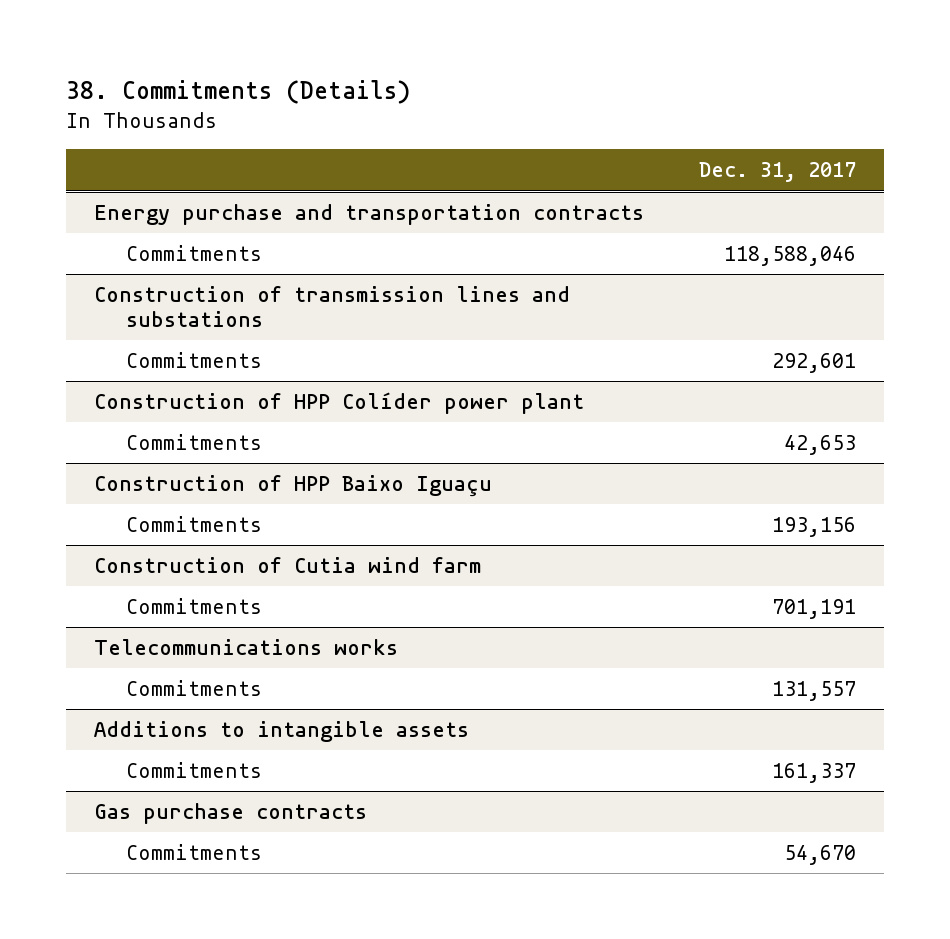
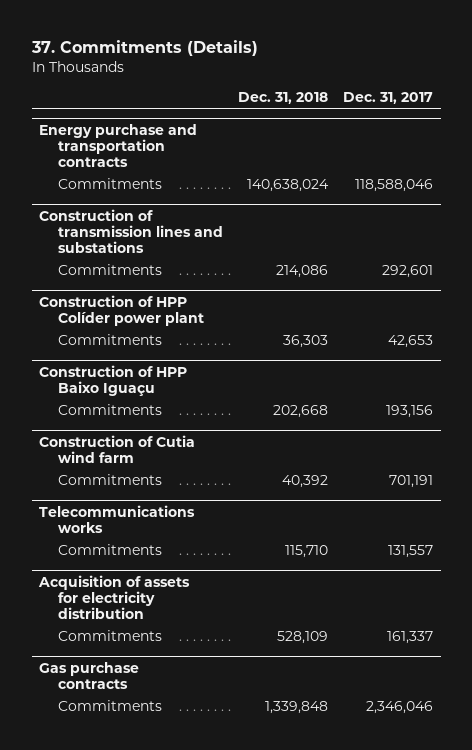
- 38. Commitments (Details)
+ 37. Commitments (Details)
- | Dec. 31, 2017
+ | Dec. 31, 2018 | Dec. 31, 2017
- Additions to intangible assets
+ Acquisition of assets for electricity distribution
@ Gas purchase contracts
- Commitments | 54,670
+ Commitments | 1,339,848 | 2,346,046

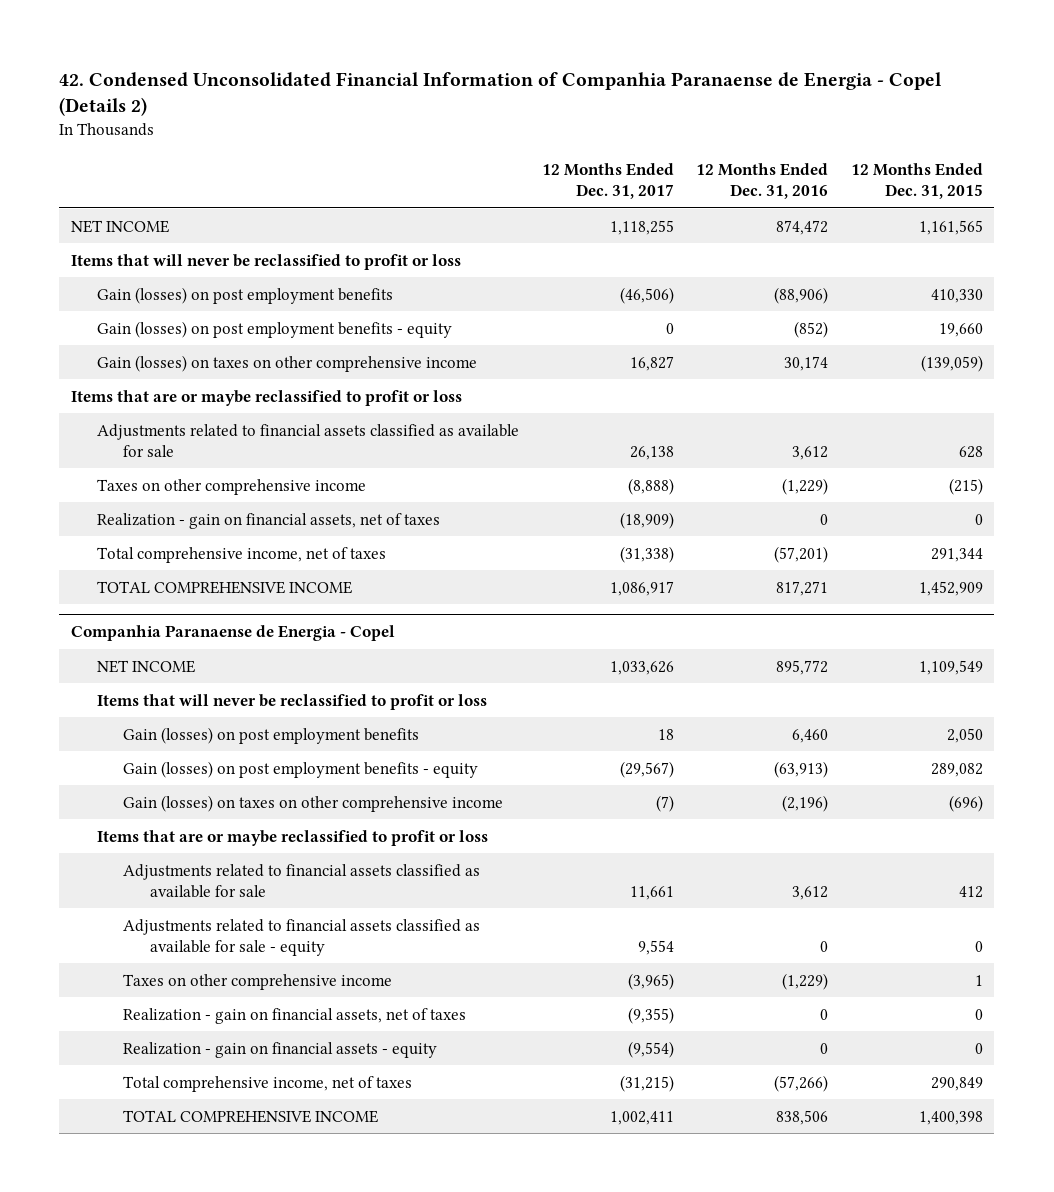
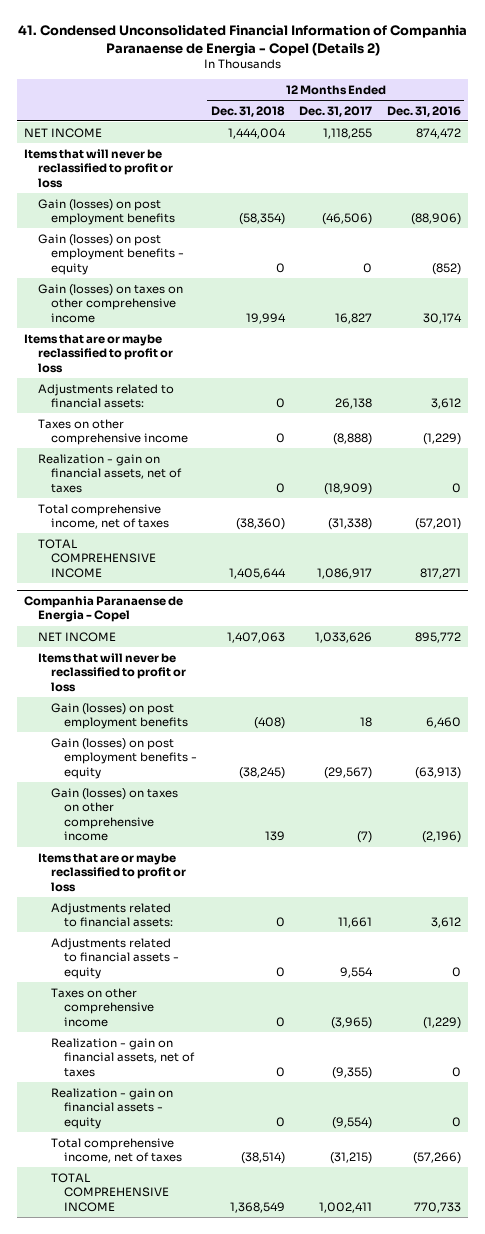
- 42. Condensed Unconsolidated Financial Information of Companhia Paranaense de Energia - Copel (Details 2)
+ 41. Condensed Unconsolidated Financial Information of Companhia Paranaense de Energia - Copel (Details 2)
- | 12 Months Ended Dec. 31, 2017 | 12 Months Ended Dec. 31, 2016 | 12 Months Ended Dec. 31, 2015
+ | 12 Months Ended Dec. 31, 2018 | 12 Months Ended Dec. 31, 2017 | 12 Months Ended Dec. 31, 2016
- Adjustments related to financial assets classified as available for sale | 26,138 | 3,612 | 628
+ Adjustments related to financial assets: | 0 | 26,138 | 3,612
@ Companhia Paranaense de Energia - Copel
- Adjustments related to financial assets classified as available for sale | 11,661 | 3,612 | 412
- Adjustments related to financial assets classified as available for sale - equity | 9,554 | 0 | 0
+ Adjustments related to financial assets: | 0 | 11,661 | 3,612
+ Adjustments related to financial assets - equity | 0 | 9,554 | 0
- TOTAL COMPREHENSIVE INCOME | 1,002,411 | 838,506 | 1,400,398
+ TOTAL COMPREHENSIVE INCOME | 1,368,549 | 1,002,411 | 770,733

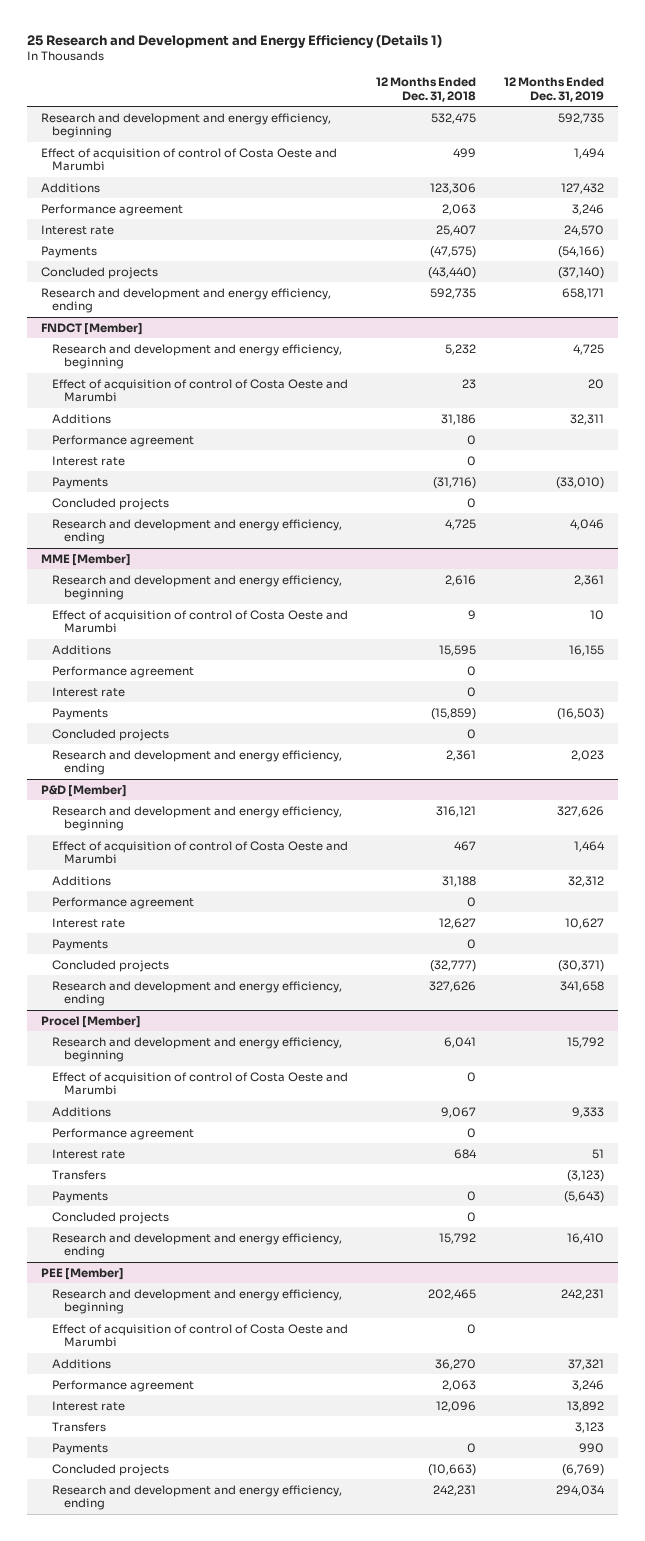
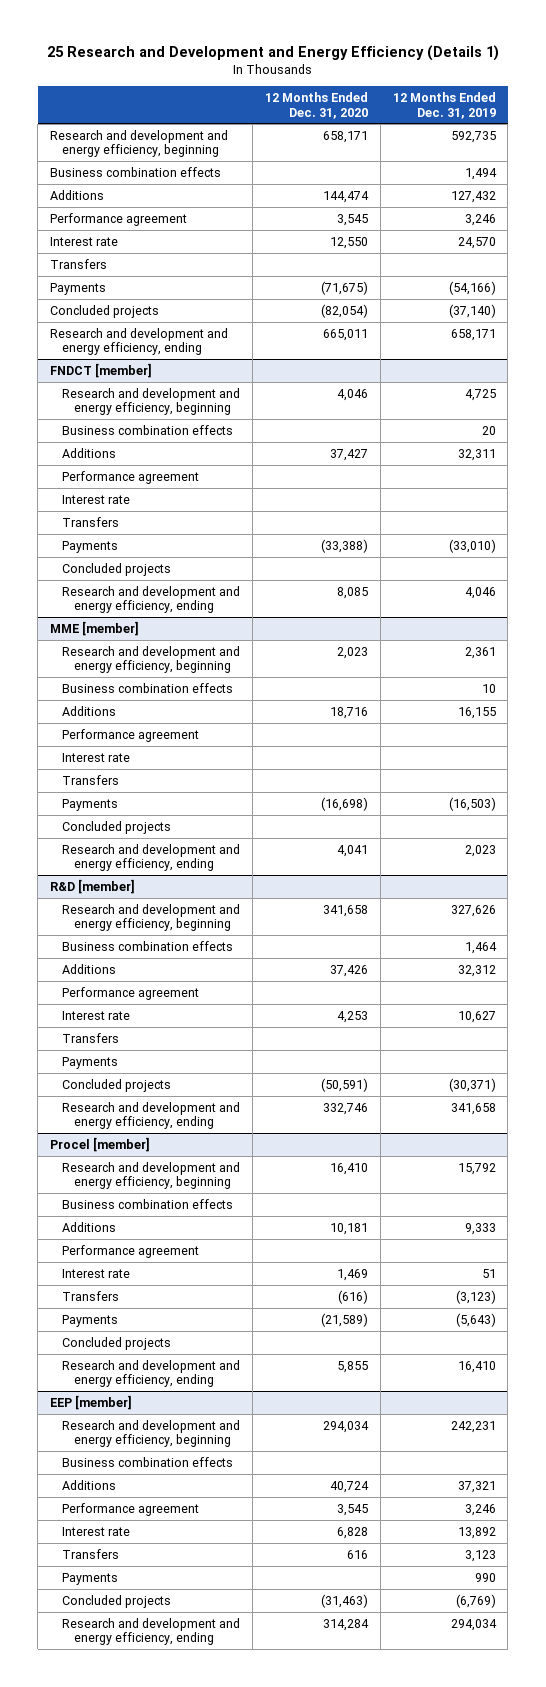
- | 12 Months Ended Dec. 31, 2018 | 12 Months Ended Dec. 31, 2019
+ | 12 Months Ended Dec. 31, 2020 | 12 Months Ended Dec. 31, 2019
- Effect of acquisition of control of Costa Oeste and Marumbi | 499 | 1,494
+ Business combination effects | | 1,494
+ Transfers
- FNDCT [Member]
+ FNDCT [member]
- Effect of acquisition of control of Costa Oeste and Marumbi | 23 | 20
+ Business combination effects | | 20
+ Transfers
- MME [Member]
+ MME [member]
- Effect of acquisition of control of Costa Oeste and Marumbi | 9 | 10
+ Business combination effects | | 10
+ Transfers
- P&D [Member]
+ R&D [member]
- Effect of acquisition of control of Costa Oeste and Marumbi | 467 | 1,464
+ Business combination effects | | 1,464
+ Transfers
- Procel [Member]
+ Procel [member]
- Effect of acquisition of control of Costa Oeste and Marumbi | 0 |
+ Business combination effects
- PEE [Member]
+ EEP [member]
- Effect of acquisition of control of Costa Oeste and Marumbi | 0 |
+ Business combination effects

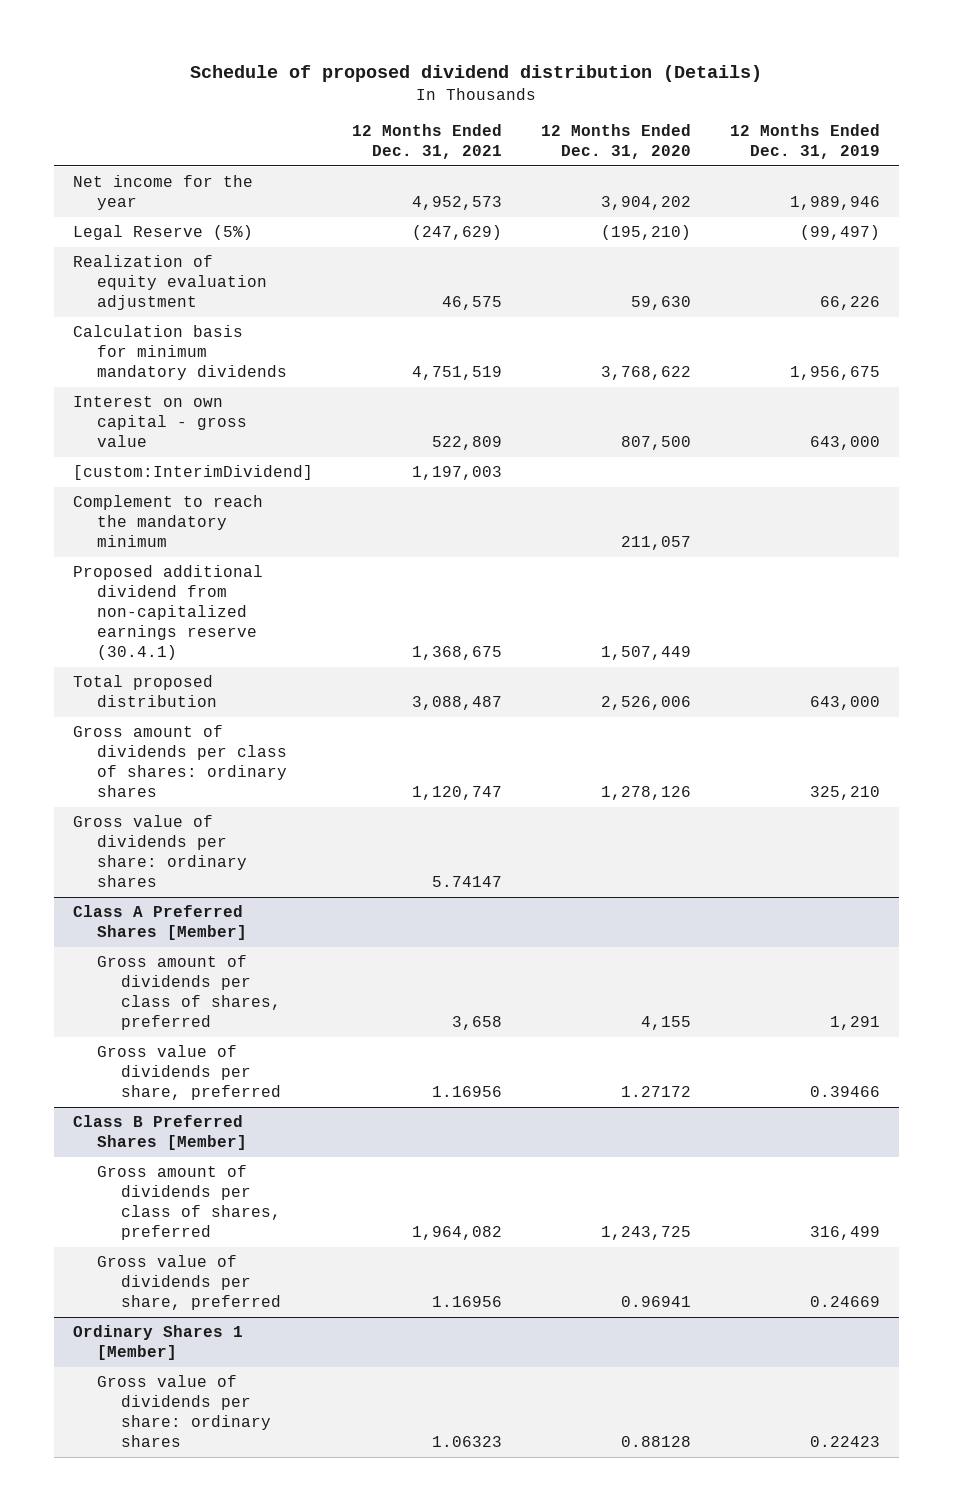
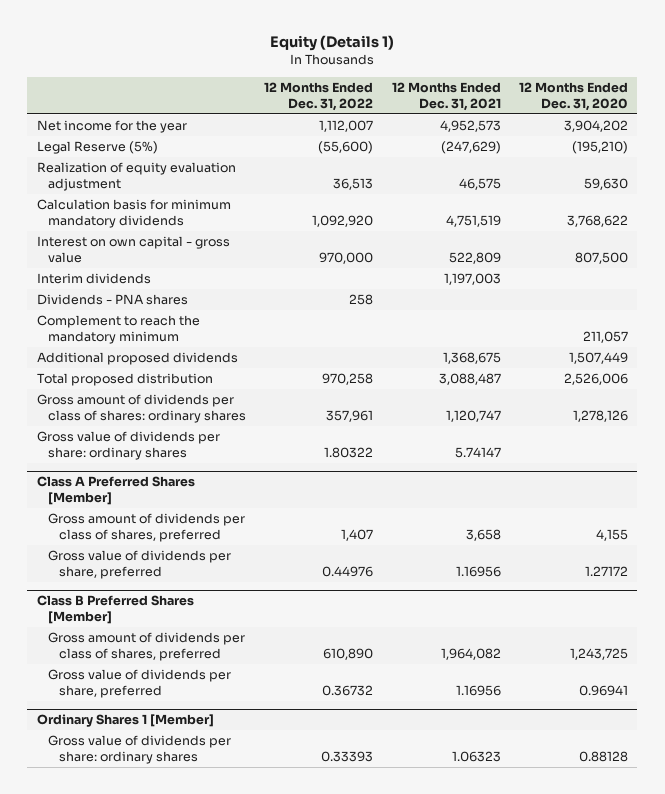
- Schedule of proposed dividend distribution (Details)
+ Equity (Details 1)
- | 12 Months Ended Dec. 31, 2021 | 12 Months Ended Dec. 31, 2020 | 12 Months Ended Dec. 31, 2019
+ | 12 Months Ended Dec. 31, 2022 | 12 Months Ended Dec. 31, 2021 | 12 Months Ended Dec. 31, 2020
- [custom:InterimDividend] | 1,197,003 | |
+ Interim dividends | | 1,197,003 |
+ Dividends - PNA shares | 258 | |
- Proposed additional dividend from non-capitalized earnings reserve (30.4.1) | 1,368,675 | 1,507,449 |
+ Additional proposed dividends | | 1,368,675 | 1,507,449

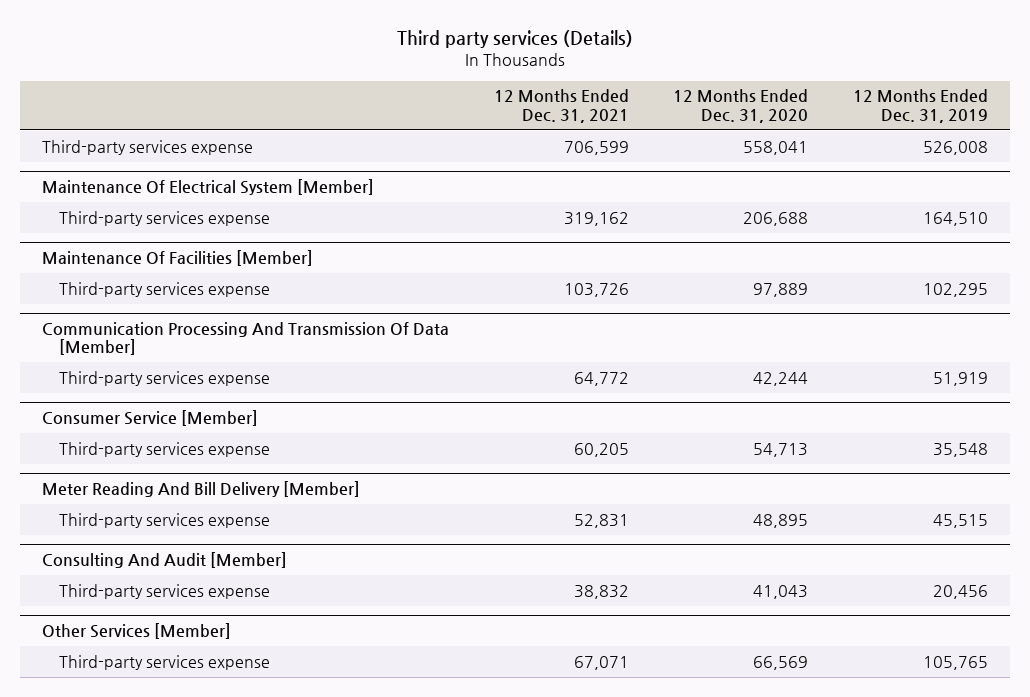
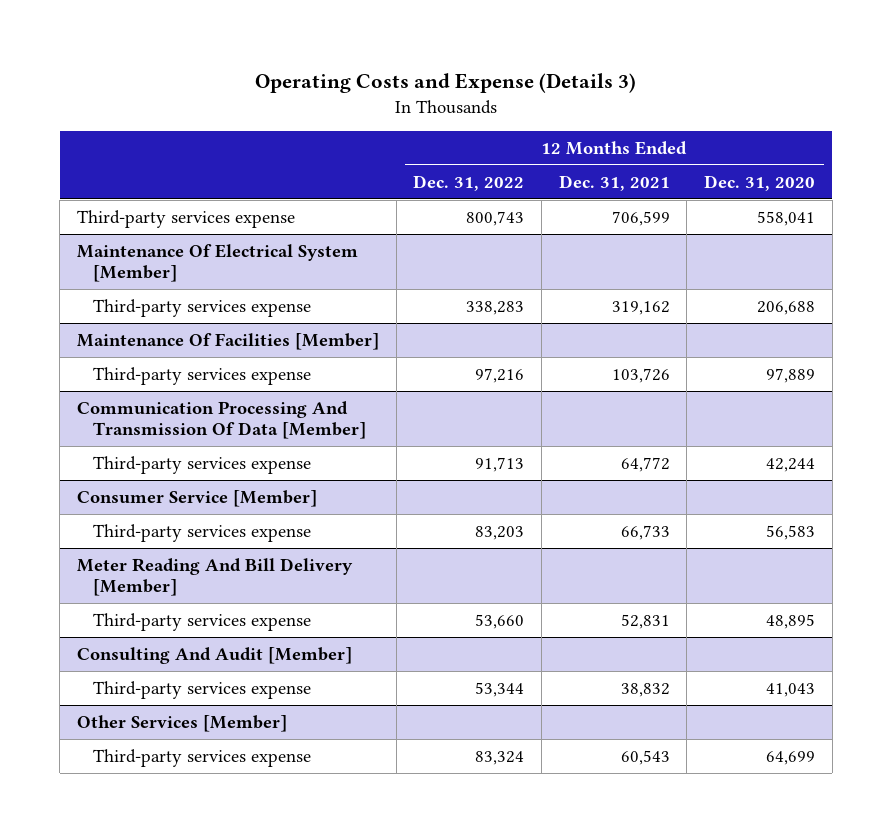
- Third party services (Details)
+ Operating Costs and Expense (Details 3)
- | 12 Months Ended Dec. 31, 2021 | 12 Months Ended Dec. 31, 2020 | 12 Months Ended Dec. 31, 2019
+ | 12 Months Ended Dec. 31, 2022 | 12 Months Ended Dec. 31, 2021 | 12 Months Ended Dec. 31, 2020
@ Consumer Service [Member]
- Third-party services expense | 60,205 | 54,713 | 35,548
+ Third-party services expense | 83,203 | 66,733 | 56,583
@ Other Services [Member]
- Third-party services expense | 67,071 | 66,569 | 105,765
+ Third-party services expense | 83,324 | 60,543 | 64,699

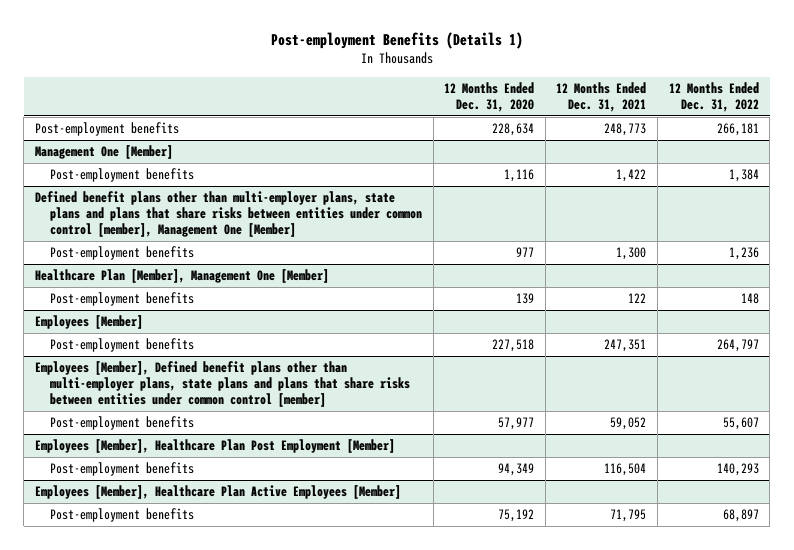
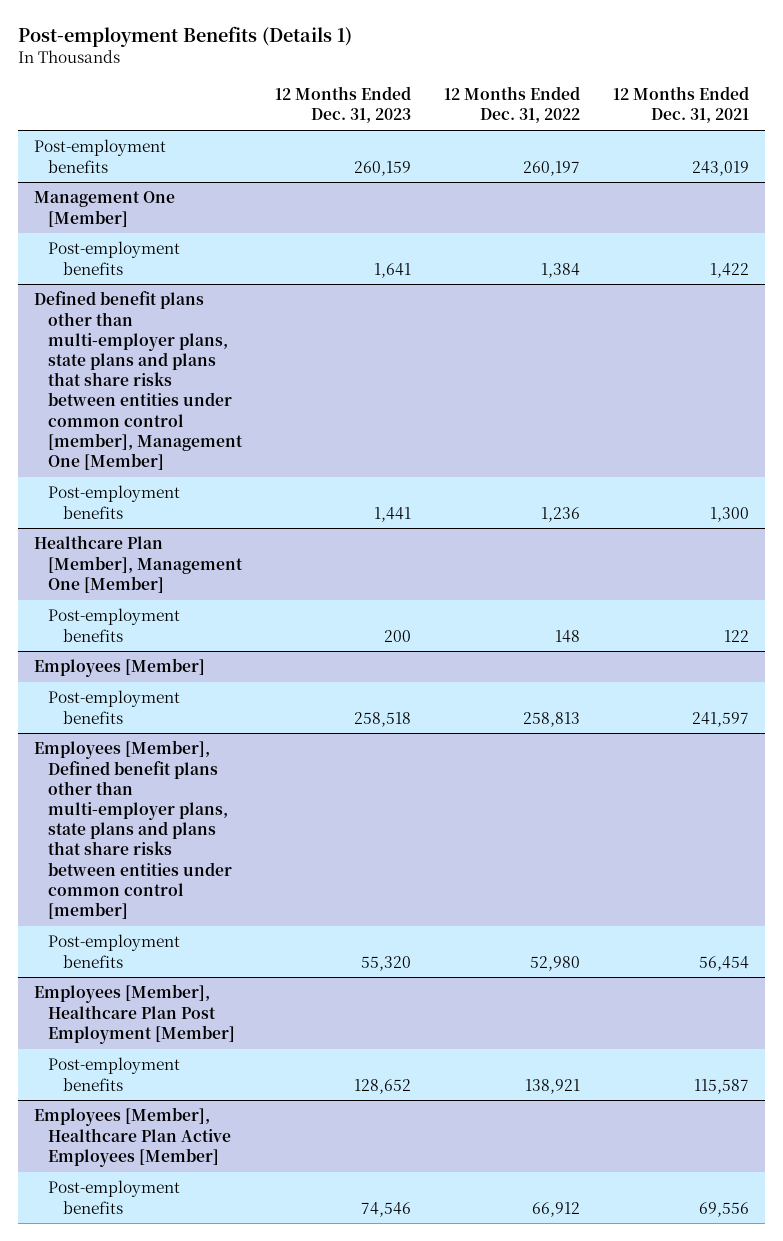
- | 12 Months Ended Dec. 31, 2020 | 12 Months Ended Dec. 31, 2021 | 12 Months Ended Dec. 31, 2022
+ | 12 Months Ended Dec. 31, 2023 | 12 Months Ended Dec. 31, 2022 | 12 Months Ended Dec. 31, 2021
- Post-employment benefits | 228,634 | 248,773 | 266,181
+ Post-employment benefits | 260,159 | 260,197 | 243,019
@ Employees [Member]
- Post-employment benefits | 227,518 | 247,351 | 264,797
+ Post-employment benefits | 258,518 | 258,813 | 241,597
@ Employees [Member], Defined benefit plans other than multi-employer plans, state plans and plans that share risks between entities under common control [member]
- Post-employment benefits | 57,977 | 59,052 | 55,607
+ Post-employment benefits | 55,320 | 52,980 | 56,454
@ Employees [Member], Healthcare Plan Post Employment [Member]
- Post-employment benefits | 94,349 | 116,504 | 140,293
+ Post-employment benefits | 128,652 | 138,921 | 115,587
@ Employees [Member], Healthcare Plan Active Employees [Member]
- Post-employment benefits | 75,192 | 71,795 | 68,897
+ Post-employment benefits | 74,546 | 66,912 | 69,556

